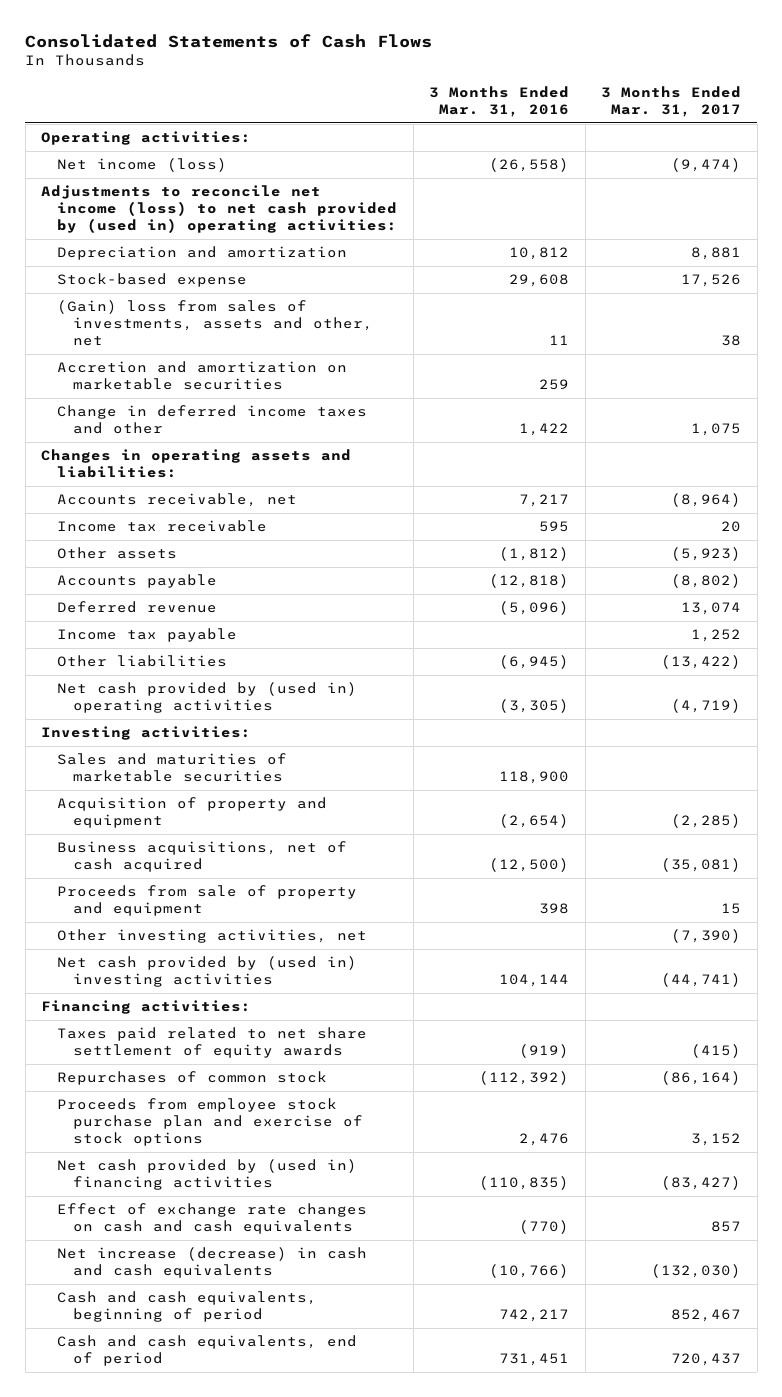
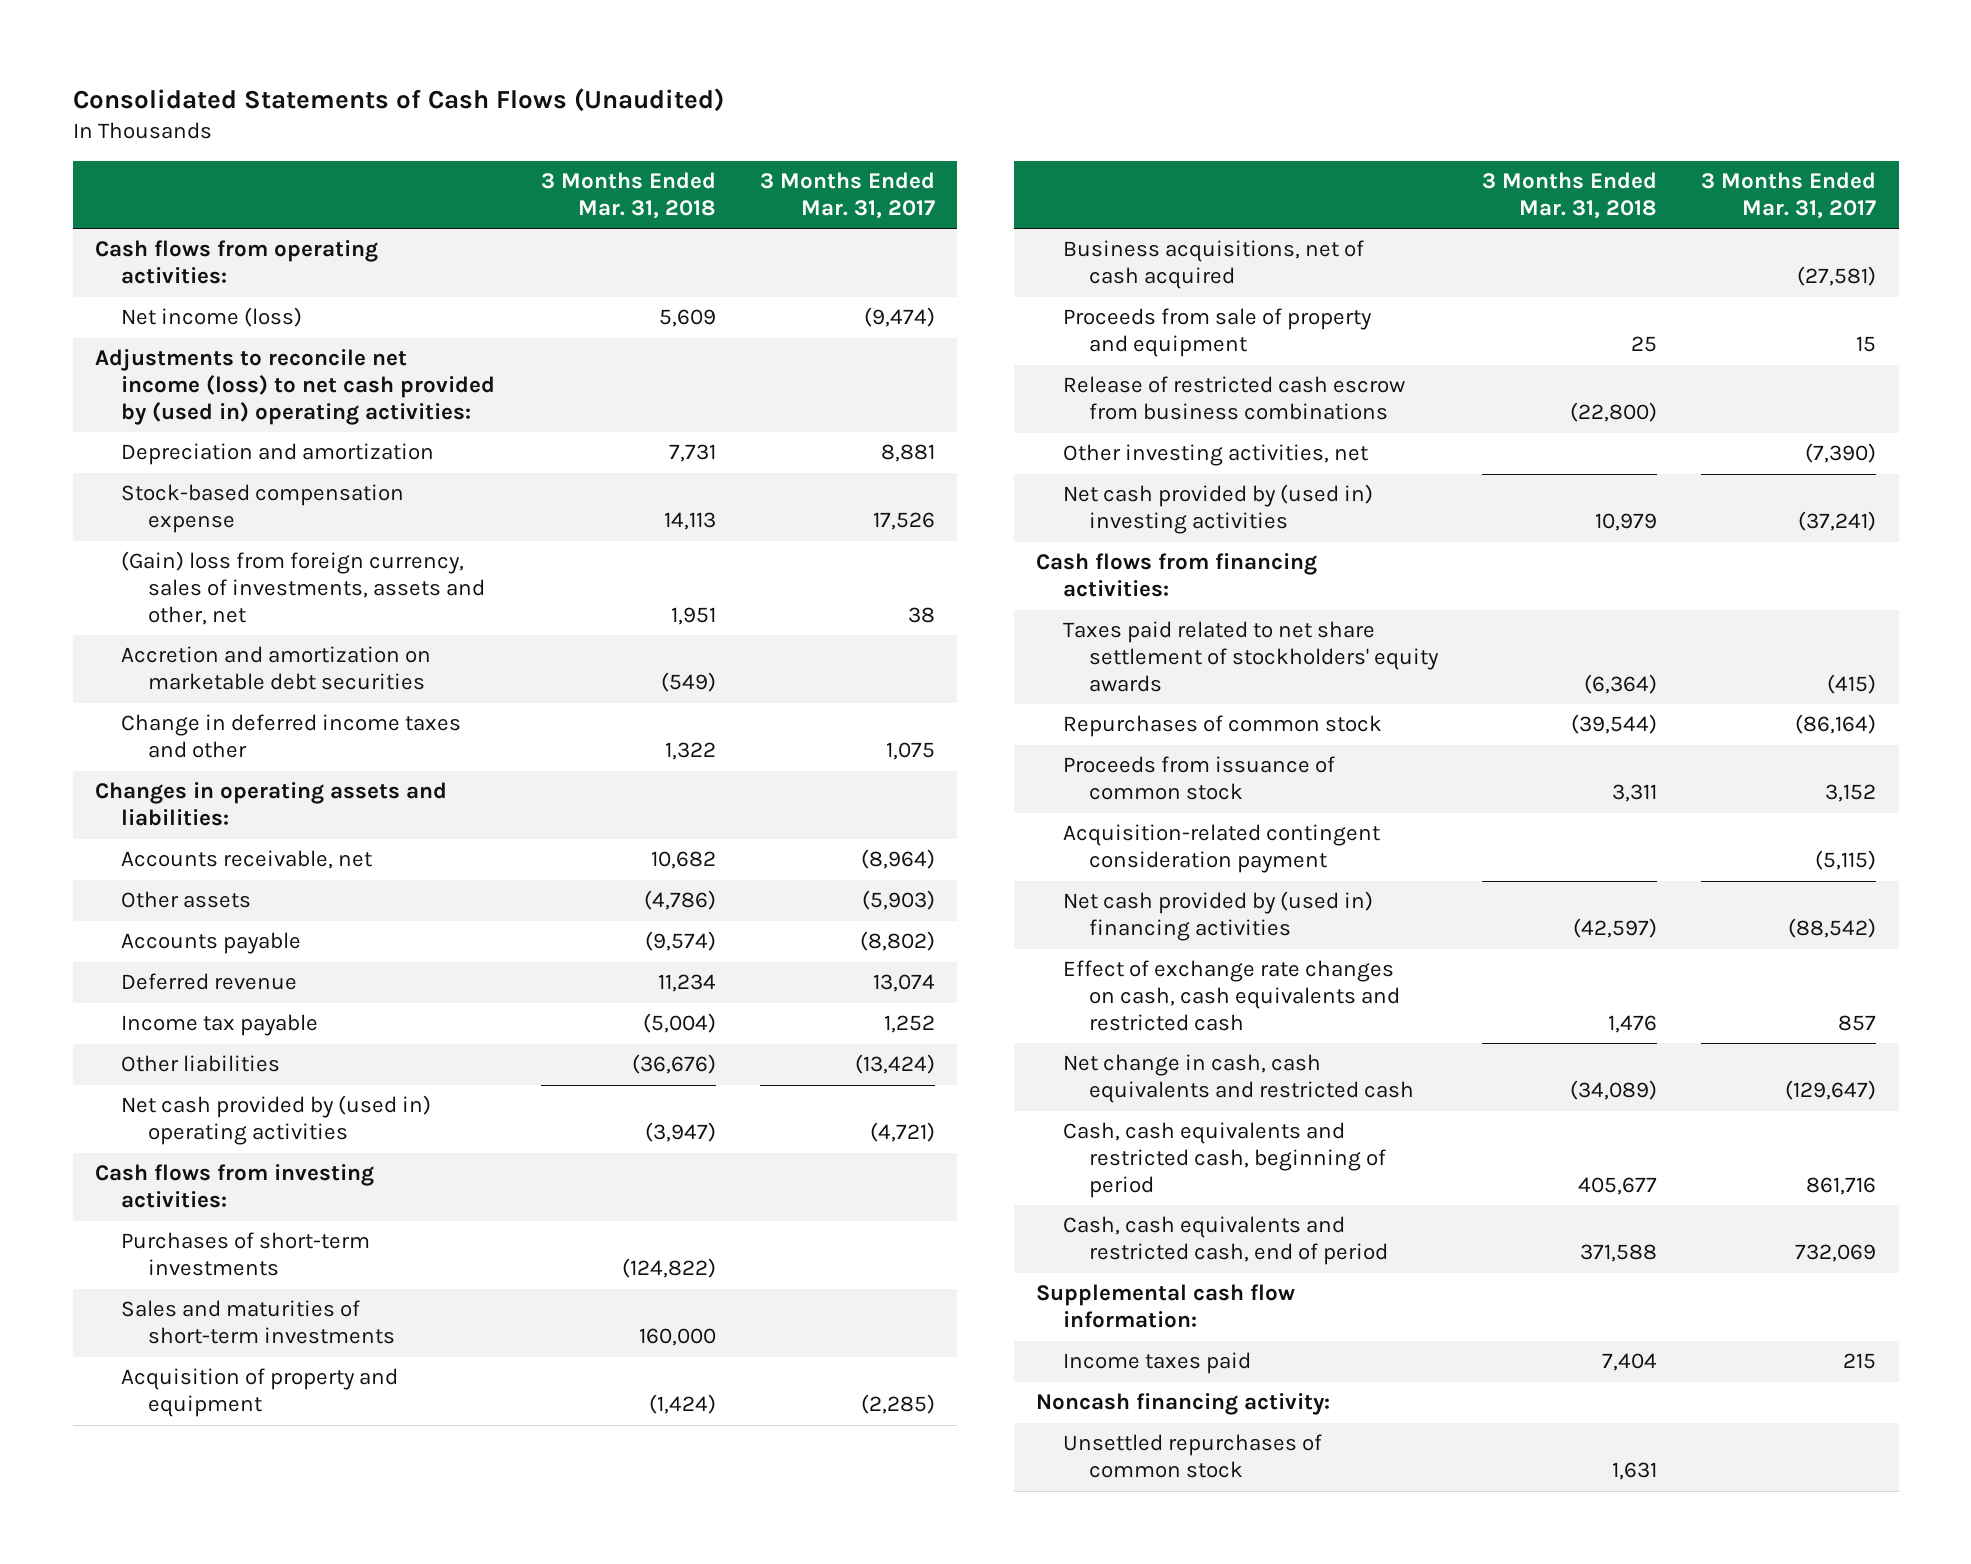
- Consolidated Statements of Cash Flows
+ Consolidated Statements of Cash Flows (Unaudited)
- | 3 Months Ended Mar. 31, 2016 | 3 Months Ended Mar. 31, 2017
+ | 3 Months Ended Mar. 31, 2018 | 3 Months Ended Mar. 31, 2017
- Operating activities:
+ Cash flows from operating activities:
- Stock-based expense | 29,608 | 17,526
- (Gain) loss from sales of investments, assets and other, net | 11 | 38
- Accretion and amortization on marketable securities | 259 |
+ Stock-based compensation expense | 14,113 | 17,526
+ (Gain) loss from foreign currency, sales of investments, assets and other, net | 1,951 | 38
+ Accretion and amortization on marketable debt securities | (549) |
- Income tax receivable | 595 | 20
- Other assets | (1,812) | (5,923)
+ Other assets | (4,786) | (5,903)
- Other liabilities | (6,945) | (13,422)
- Net cash provided by (used in) operating activities | (3,305) | (4,719)
- Investing activities:
- Sales and maturities of marketable securities | 118,900 |
+ Other liabilities | (36,676) | (13,424)
+ Net cash provided by (used in) operating activities | (3,947) | (4,721)
+ Cash flows from investing activities:
+ Purchases of short-term investments | (124,822) |
+ Sales and maturities of short-term investments | 160,000 |
- Business acquisitions, net of cash acquired | (12,500) | (35,081)
+ Business acquisitions, net of cash acquired | | (27,581)
+ Release of restricted cash escrow from business combinations | (22,800) |
- Net cash provided by (used in) investing activities | 104,144 | (44,741)
- Financing activities:
- Taxes paid related to net share settlement of equity awards | (919) | (415)
+ Net cash provided by (used in) investing activities | 10,979 | (37,241)
+ Cash flows from financing activities:
+ Taxes paid related to net share settlement of stockholders' equity awards | (6,364) | (415)
- Proceeds from employee stock purchase plan and exercise of stock options | 2,476 | 3,152
- Net cash provided by (used in) financing activities | (110,835) | (83,427)
- Effect of exchange rate changes on cash and cash equivalents | (770) | 857
- Net increase (decrease) in cash and cash equivalents | (10,766) | (132,030)
- Cash and cash equivalents, beginning of period | 742,217 | 852,467
- Cash and cash equivalents, end of period | 731,451 | 720,437
+ Proceeds from issuance of common stock | 3,311 | 3,152
+ Acquisition-related contingent consideration payment | | (5,115)
+ Net cash provided by (used in) financing activities | (42,597) | (88,542)
+ Effect of exchange rate changes on cash, cash equivalents and restricted cash | 1,476 | 857
+ Net change in cash, cash equivalents and restricted cash | (34,089) | (129,647)
+ Cash, cash equivalents and restricted cash, beginning of period | 405,677 | 861,716
+ Cash, cash equivalents and restricted cash, end of period | 371,588 | 732,069
+ Supplemental cash flow information:
+ Income taxes paid | 7,404 | 215
+ Noncash financing activity:
+ Unsettled repurchases of common stock | 1,631 |

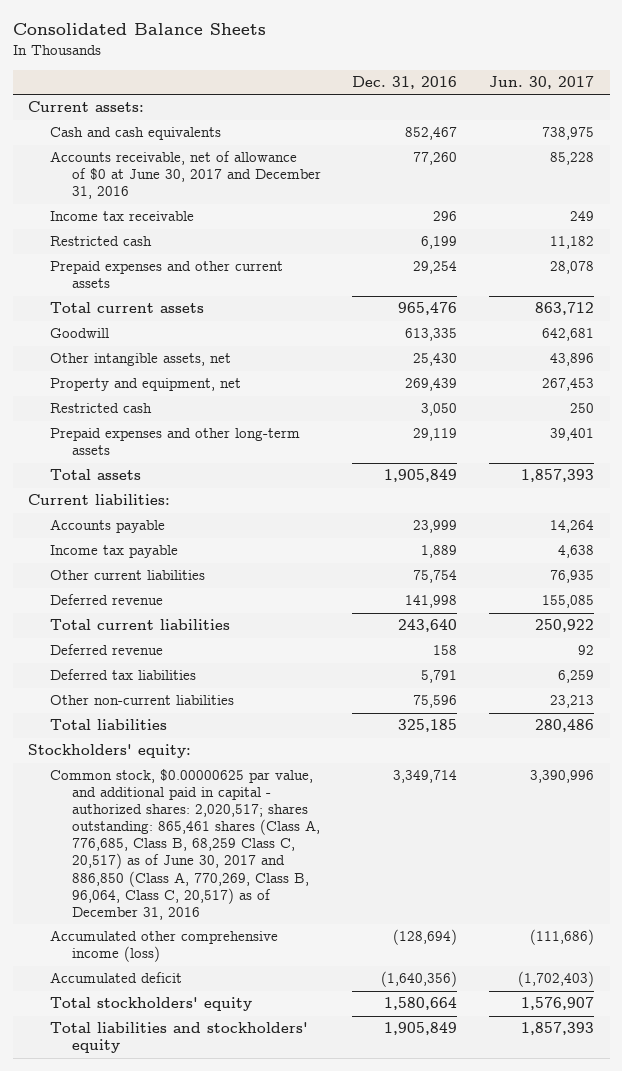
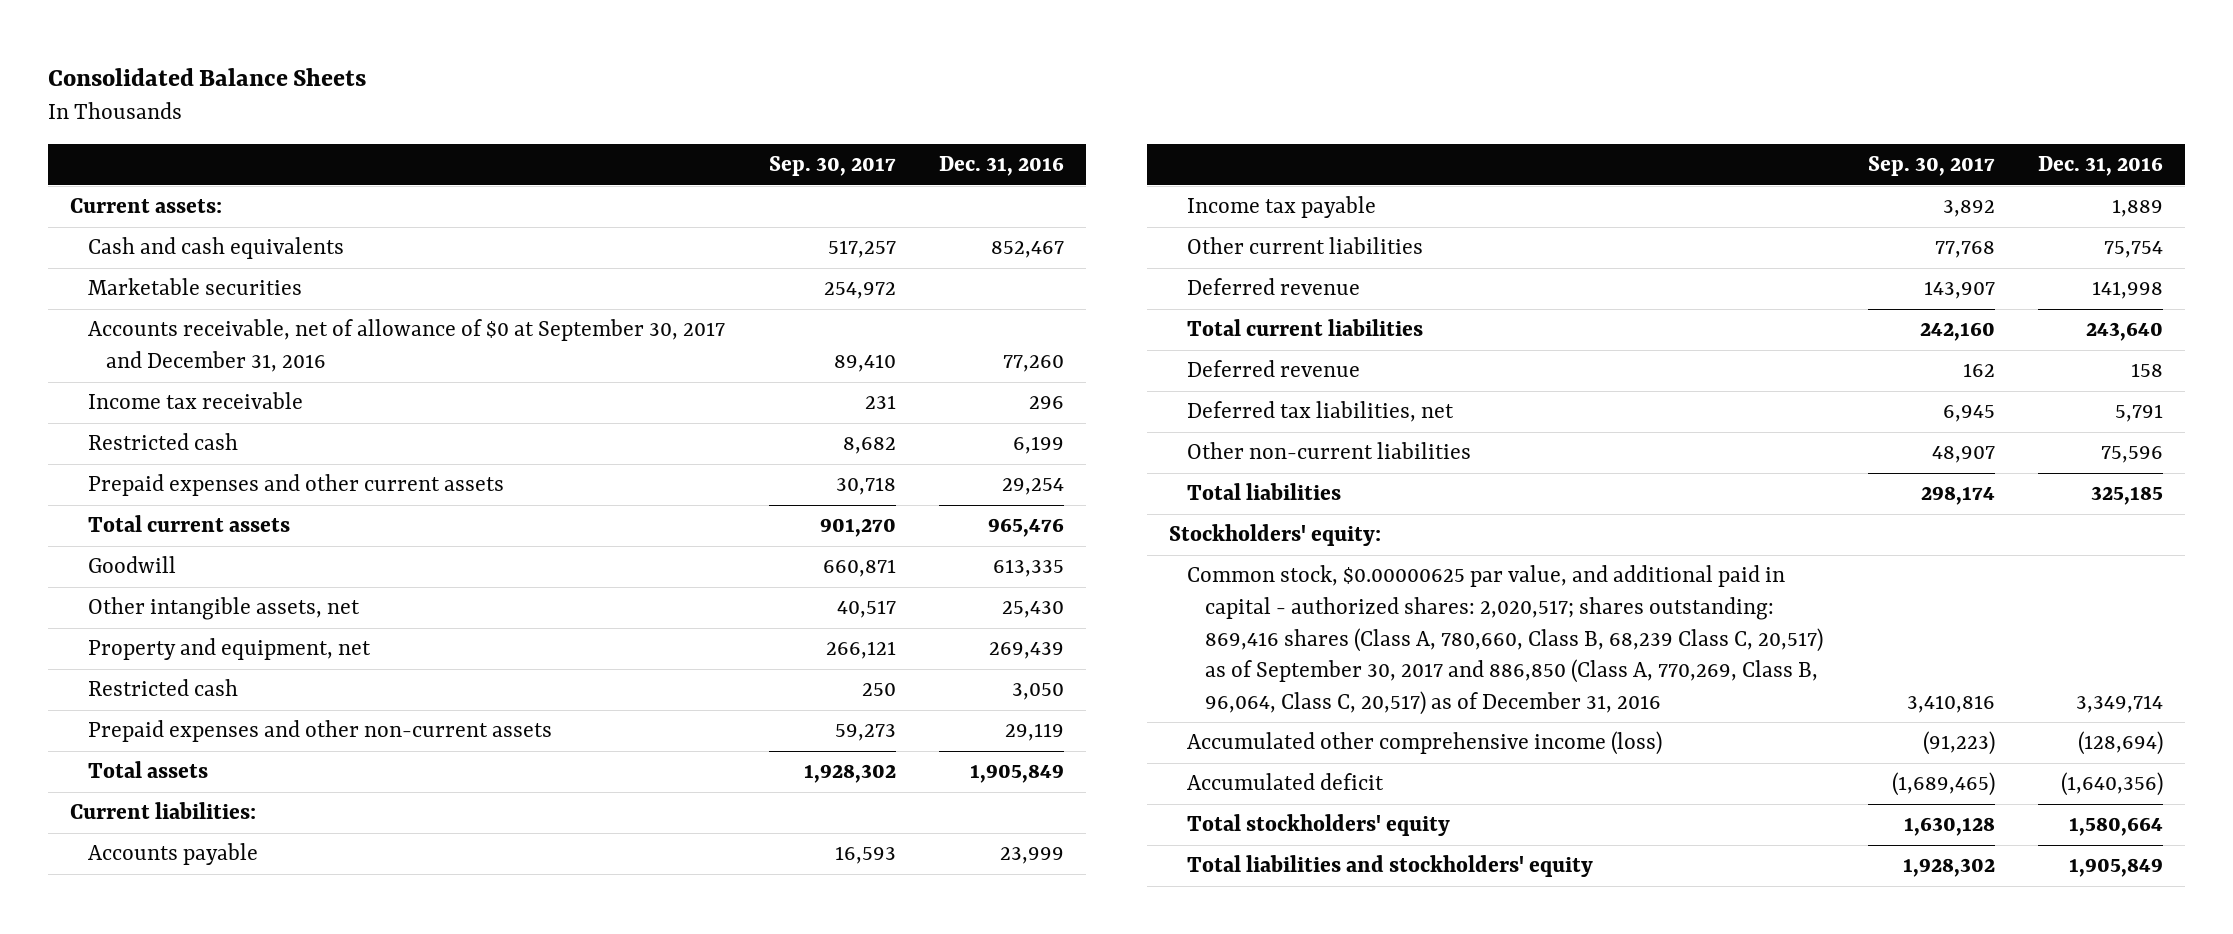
- | Dec. 31, 2016 | Jun. 30, 2017
+ | Sep. 30, 2017 | Dec. 31, 2016
- Accounts receivable, net of allowance of $0 at June 30, 2017 and December 31, 2016 | 77,260 | 85,228
+ Marketable securities | 254,972 |
+ Accounts receivable, net of allowance of $0 at September 30, 2017 and December 31, 2016 | 89,410 | 77,260
- Prepaid expenses and other long-term assets | 29,119 | 39,401
+ Prepaid expenses and other non-current assets | 59,273 | 29,119
- Deferred tax liabilities | 5,791 | 6,259
+ Deferred tax liabilities, net | 6,945 | 5,791
- Common stock, $0.00000625 par value, and additional paid in capital - authorized shares: 2,020,517; shares outstanding: 865,461 shares (Class A, 776,685, Class B, 68,259 Class C, 20,517) as of June 30, 2017 and 886,850 (Class A, 770,269, Class B, 96,064, Class C, 20,517) as of December 31, 2016 | 3,349,714 | 3,390,996
+ Common stock, $0.00000625 par value, and additional paid in capital - authorized shares: 2,020,517; shares outstanding: 869,416 shares (Class A, 780,660, Class B, 68,239 Class C, 20,517) as of September 30, 2017 and 886,850 (Class A, 770,269, Class B, 96,064, Class C, 20,517) as of December 31, 2016 | 3,410,816 | 3,349,714

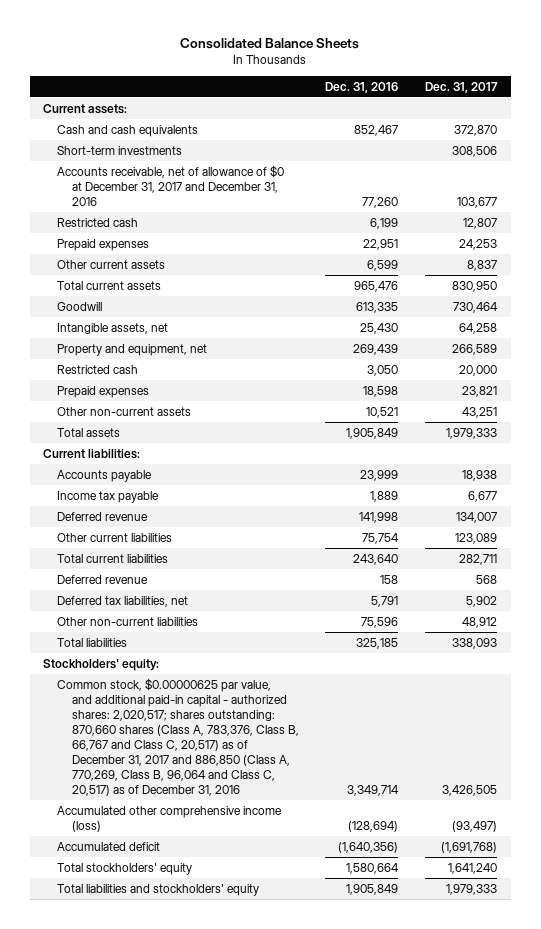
- | Sep. 30, 2017 | Dec. 31, 2016
+ | Dec. 31, 2016 | Dec. 31, 2017
- Marketable securities | 254,972 |
- Accounts receivable, net of allowance of $0 at September 30, 2017 and December 31, 2016 | 89,410 | 77,260
- Income tax receivable | 231 | 296
+ Short-term investments | | 308,506
+ Accounts receivable, net of allowance of $0 at December 31, 2017 and December 31, 2016 | 77,260 | 103,677
- Prepaid expenses and other current assets | 30,718 | 29,254
+ Prepaid expenses | 22,951 | 24,253
+ Other current assets | 6,599 | 8,837
- Other intangible assets, net | 40,517 | 25,430
+ Intangible assets, net | 25,430 | 64,258
- Prepaid expenses and other non-current assets | 59,273 | 29,119
+ Prepaid expenses | 18,598 | 23,821
+ Other non-current assets | 10,521 | 43,251
moved down: Other current liabilities | 75,754 | 123,089
- Common stock, $0.00000625 par value, and additional paid in capital - authorized shares: 2,020,517; shares outstanding: 869,416 shares (Class A, 780,660, Class B, 68,239 Class C, 20,517) as of September 30, 2017 and 886,850 (Class A, 770,269, Class B, 96,064, Class C, 20,517) as of December 31, 2016 | 3,410,816 | 3,349,714
+ Common stock, $0.00000625 par value, and additional paid-in capital - authorized shares: 2,020,517; shares outstanding: 870,660 shares (Class A, 783,376, Class B, 66,767 and Class C, 20,517) as of December 31, 2017 and 886,850 (Class A, 770,269, Class B, 96,064 and Class C, 20,517) as of December 31, 2016 | 3,349,714 | 3,426,505

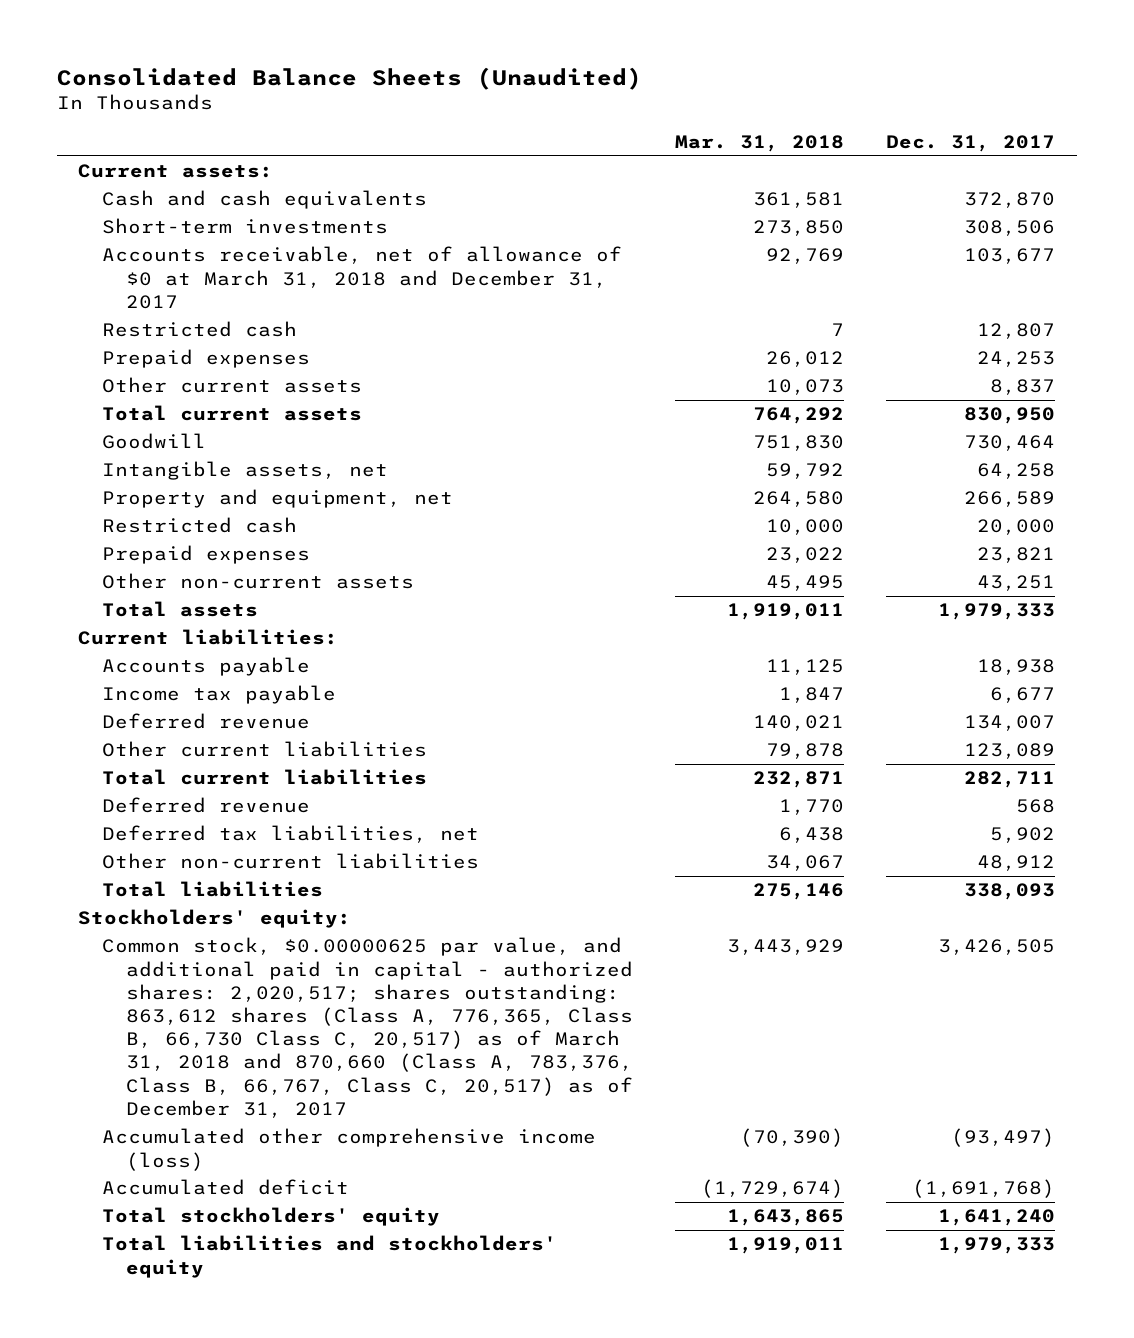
- Consolidated Balance Sheets
+ Consolidated Balance Sheets (Unaudited)
- | Dec. 31, 2016 | Dec. 31, 2017
+ | Mar. 31, 2018 | Dec. 31, 2017
- Accounts receivable, net of allowance of $0 at December 31, 2017 and December 31, 2016 | 77,260 | 103,677
+ Accounts receivable, net of allowance of $0 at March 31, 2018 and December 31, 2017 | 92,769 | 103,677
- Common stock, $0.00000625 par value, and additional paid-in capital - authorized shares: 2,020,517; shares outstanding: 870,660 shares (Class A, 783,376, Class B, 66,767 and Class C, 20,517) as of December 31, 2017 and 886,850 (Class A, 770,269, Class B, 96,064 and Class C, 20,517) as of December 31, 2016 | 3,349,714 | 3,426,505
+ Common stock, $0.00000625 par value, and additional paid in capital - authorized shares: 2,020,517; shares outstanding: 863,612 shares (Class A, 776,365, Class B, 66,730 Class C, 20,517) as of March 31, 2018 and 870,660 (Class A, 783,376, Class B, 66,767, Class C, 20,517) as of December 31, 2017 | 3,443,929 | 3,426,505

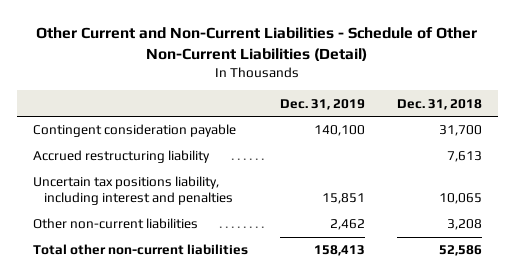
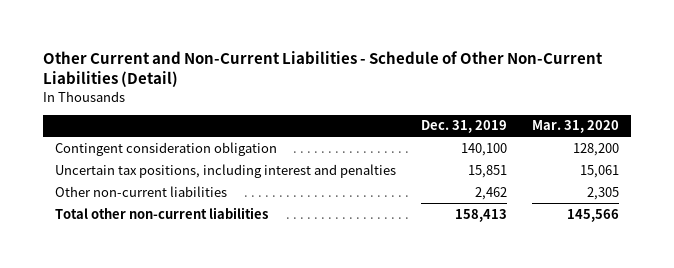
- | Dec. 31, 2019 | Dec. 31, 2018
+ | Dec. 31, 2019 | Mar. 31, 2020
- Contingent consideration payable | 140,100 | 31,700
- Accrued restructuring liability | | 7,613
- Uncertain tax positions liability, including interest and penalties | 15,851 | 10,065
+ Contingent consideration obligation | 140,100 | 128,200
+ Uncertain tax positions, including interest and penalties | 15,851 | 15,061

